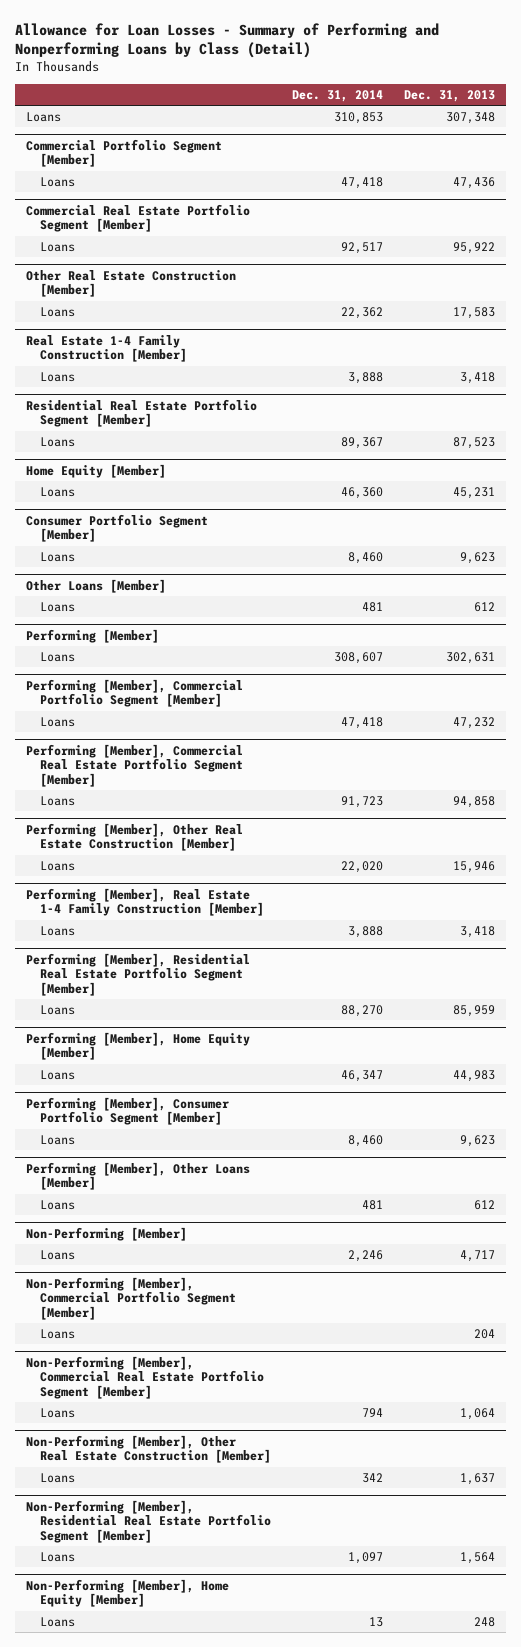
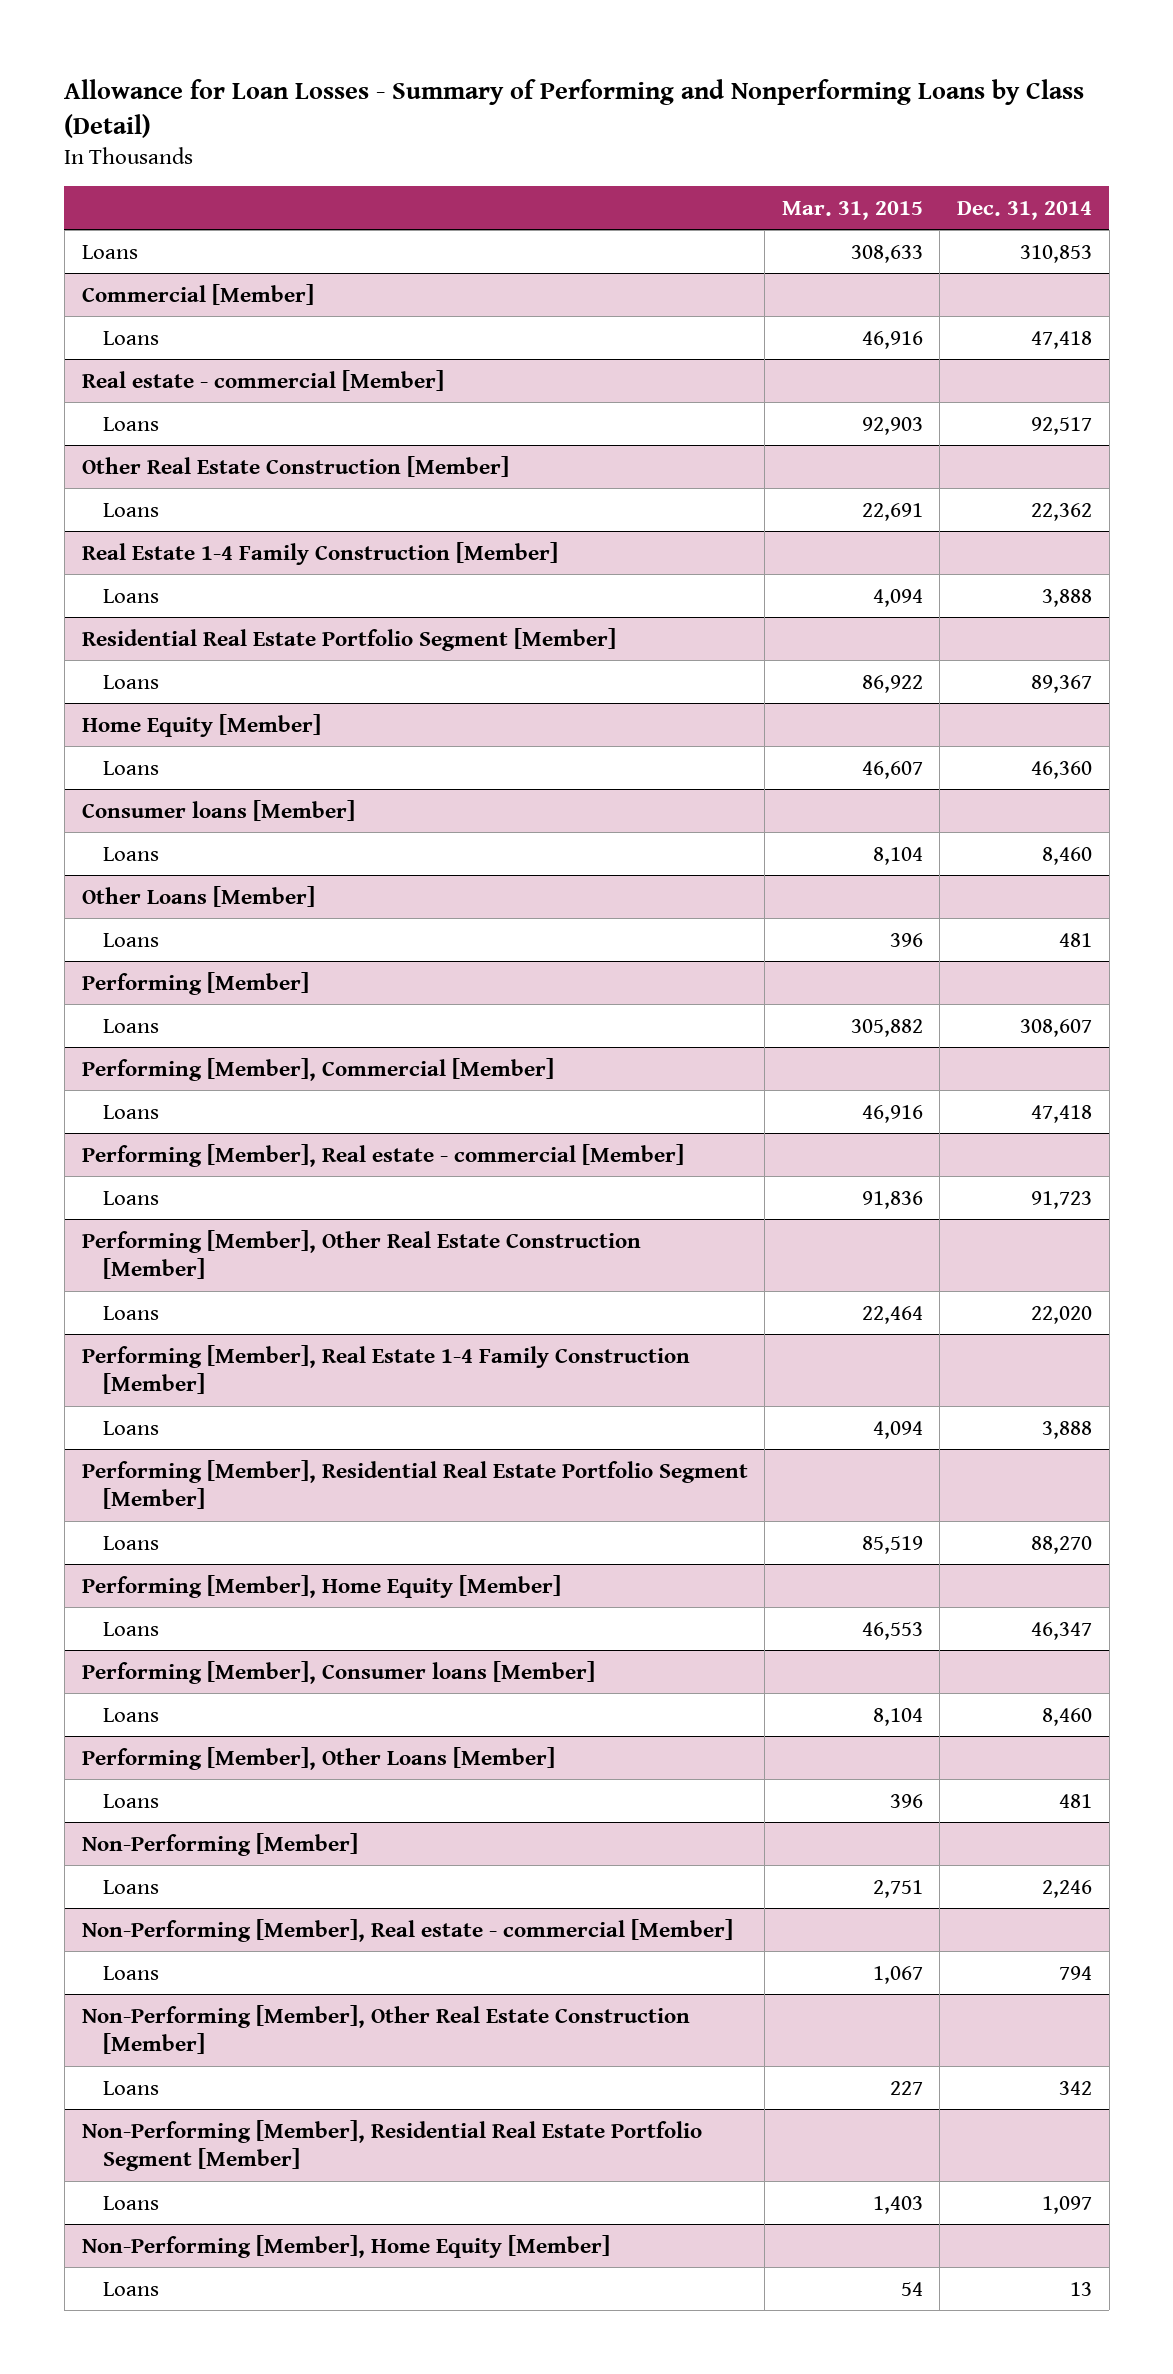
- | Dec. 31, 2014 | Dec. 31, 2013
+ | Mar. 31, 2015 | Dec. 31, 2014
- Commercial Portfolio Segment [Member]
+ Commercial [Member]
- Commercial Real Estate Portfolio Segment [Member]
+ Real estate - commercial [Member]
- Consumer Portfolio Segment [Member]
+ Consumer loans [Member]
- Performing [Member], Commercial Portfolio Segment [Member]
+ Performing [Member], Commercial [Member]
- Performing [Member], Commercial Real Estate Portfolio Segment [Member]
+ Performing [Member], Real estate - commercial [Member]
- Performing [Member], Consumer Portfolio Segment [Member]
+ Performing [Member], Consumer loans [Member]
- Non-Performing [Member], Commercial Portfolio Segment [Member]
- Loans | | 204
- Non-Performing [Member], Commercial Real Estate Portfolio Segment [Member]
+ Non-Performing [Member], Real estate - commercial [Member]

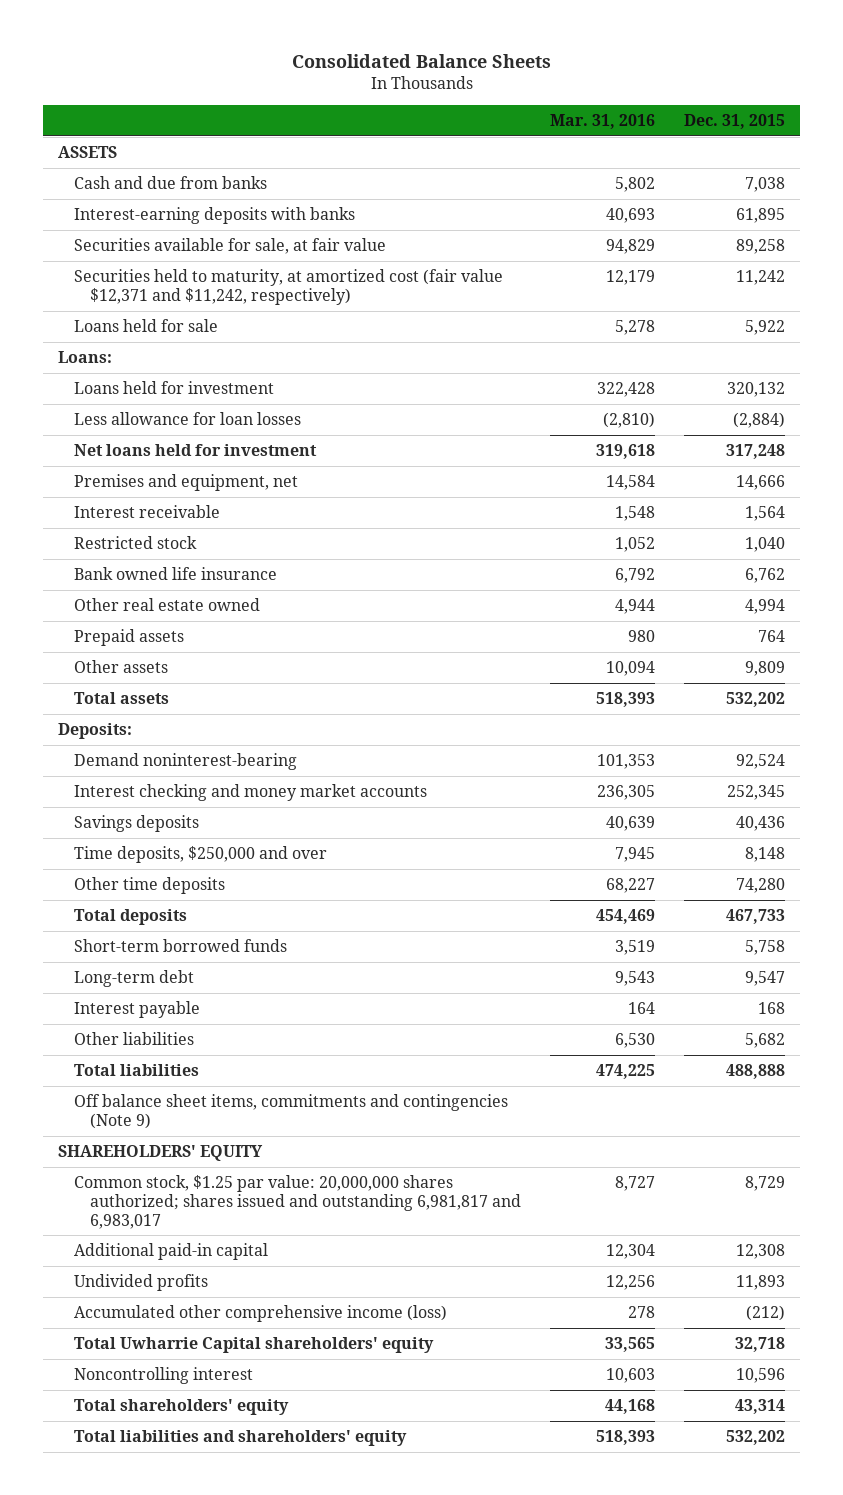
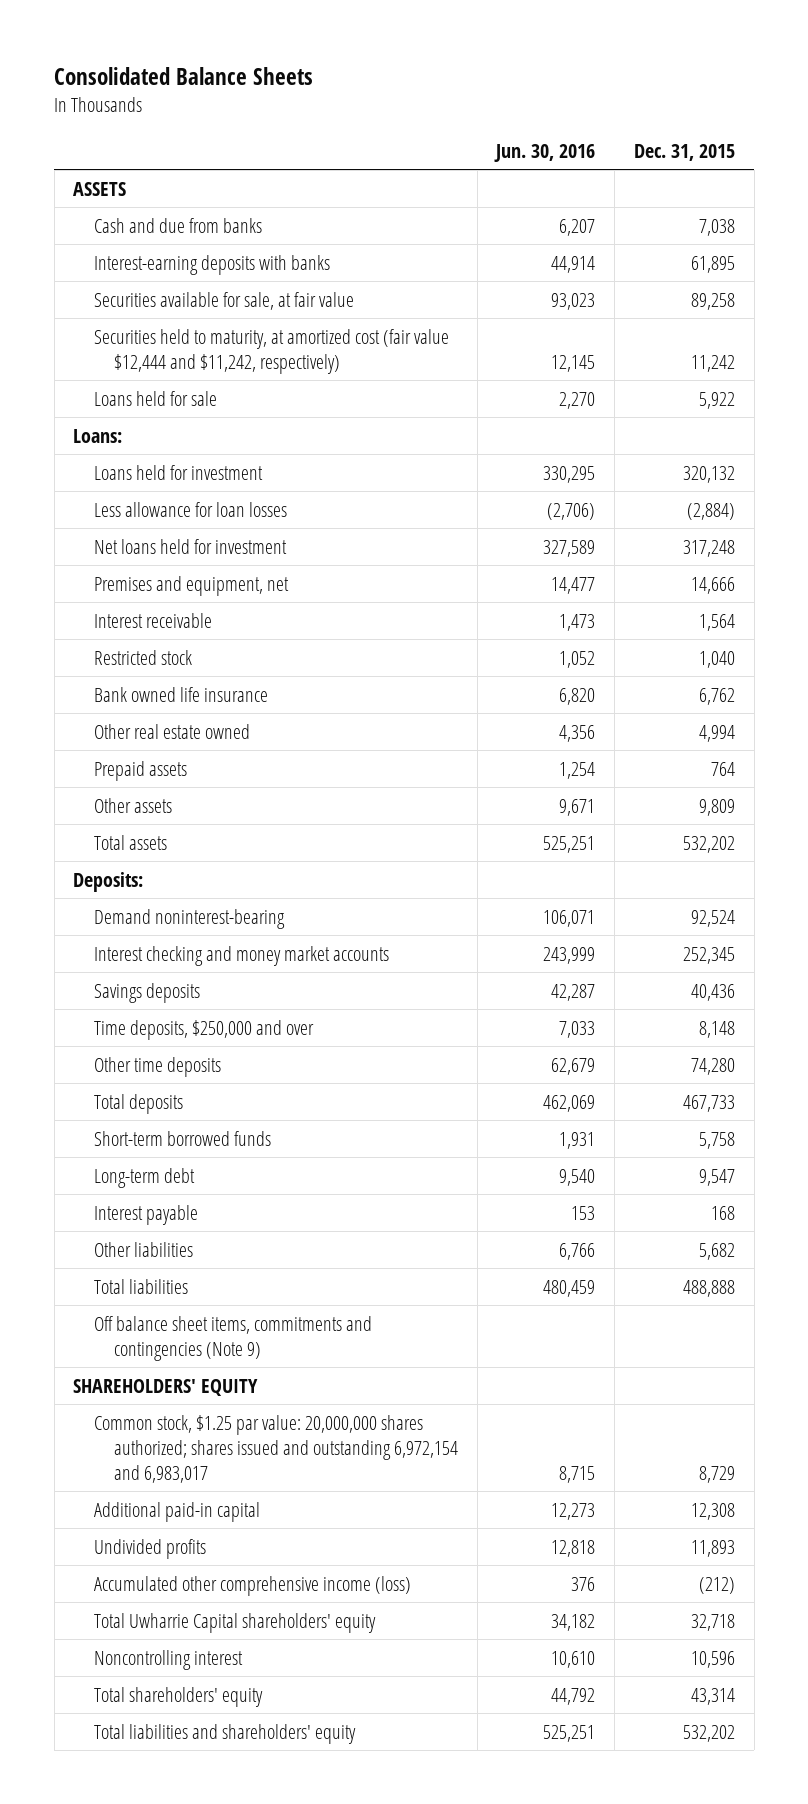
- | Mar. 31, 2016 | Dec. 31, 2015
+ | Jun. 30, 2016 | Dec. 31, 2015
- Securities held to maturity, at amortized cost (fair value $12,371 and $11,242, respectively) | 12,179 | 11,242
+ Securities held to maturity, at amortized cost (fair value $12,444 and $11,242, respectively) | 12,145 | 11,242
- Common stock, $1.25 par value: 20,000,000 shares authorized; shares issued and outstanding 6,981,817 and 6,983,017 | 8,727 | 8,729
+ Common stock, $1.25 par value: 20,000,000 shares authorized; shares issued and outstanding 6,972,154 and 6,983,017 | 8,715 | 8,729

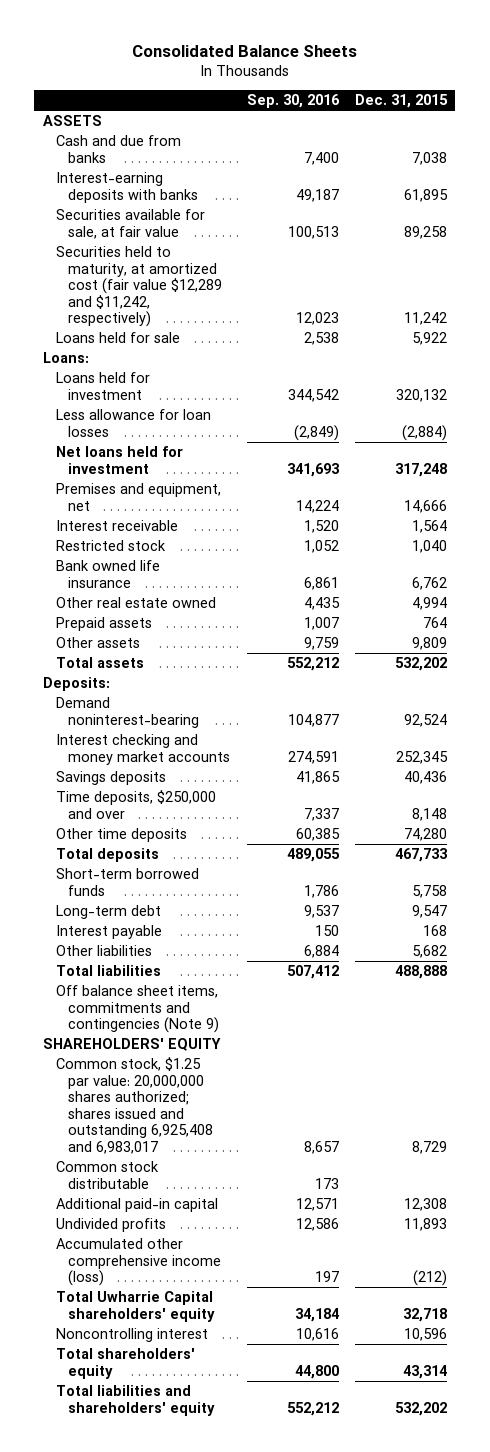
- | Jun. 30, 2016 | Dec. 31, 2015
+ | Sep. 30, 2016 | Dec. 31, 2015
- Securities held to maturity, at amortized cost (fair value $12,444 and $11,242, respectively) | 12,145 | 11,242
+ Securities held to maturity, at amortized cost (fair value $12,289 and $11,242, respectively) | 12,023 | 11,242
- Common stock, $1.25 par value: 20,000,000 shares authorized; shares issued and outstanding 6,972,154 and 6,983,017 | 8,715 | 8,729
+ Common stock, $1.25 par value: 20,000,000 shares authorized; shares issued and outstanding 6,925,408 and 6,983,017 | 8,657 | 8,729
+ Common stock distributable | 173 |

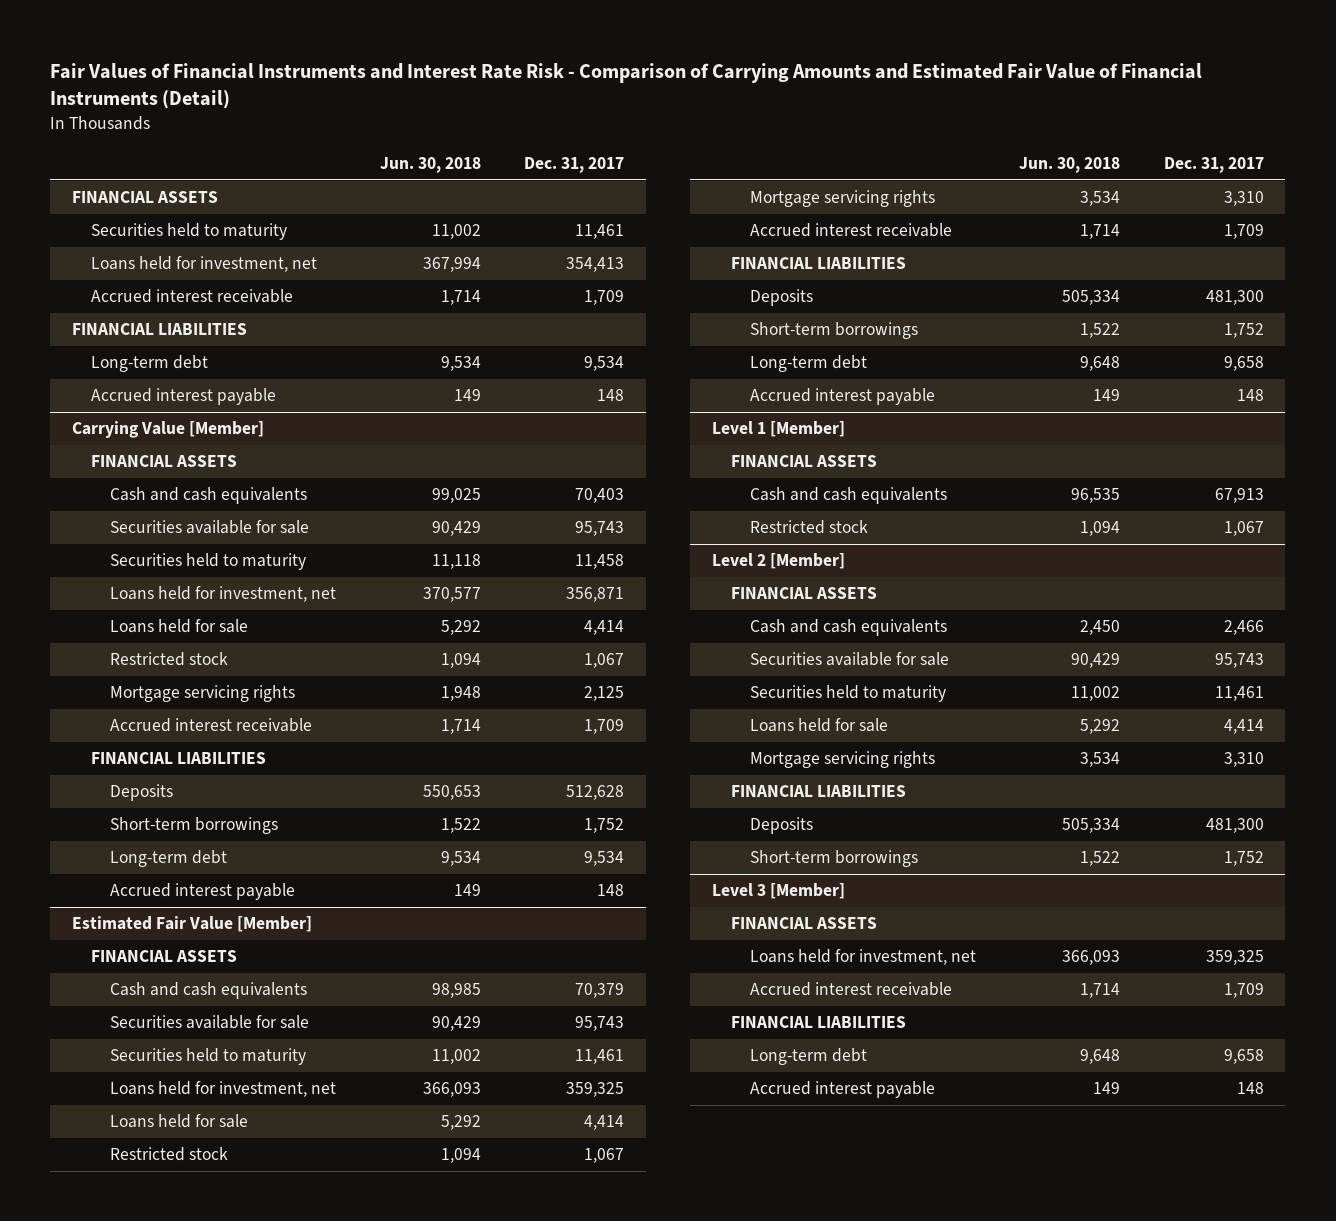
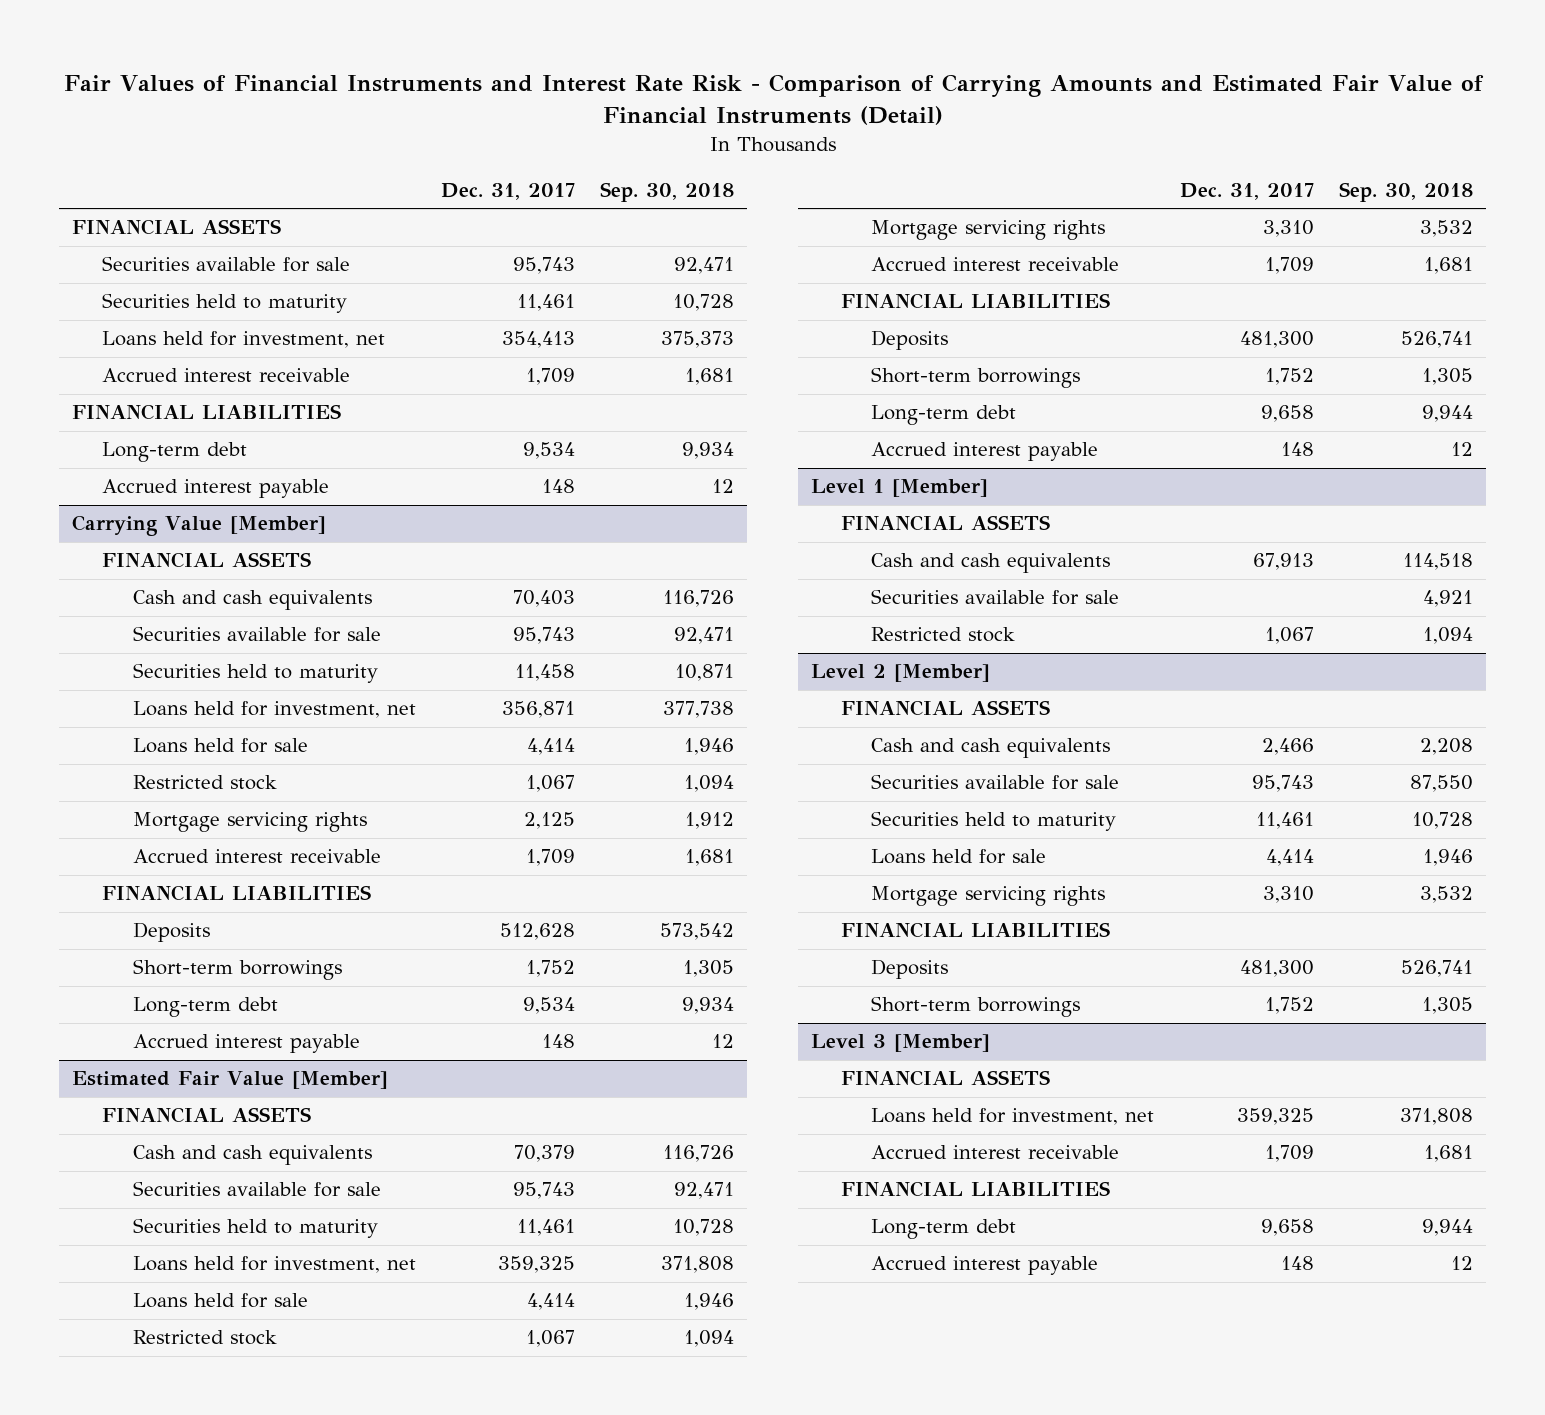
- | Jun. 30, 2018 | Dec. 31, 2017
+ | Dec. 31, 2017 | Sep. 30, 2018
+ Securities available for sale | 95,743 | 92,471
@ Level 1 [Member]
+ Securities available for sale | | 4,921

